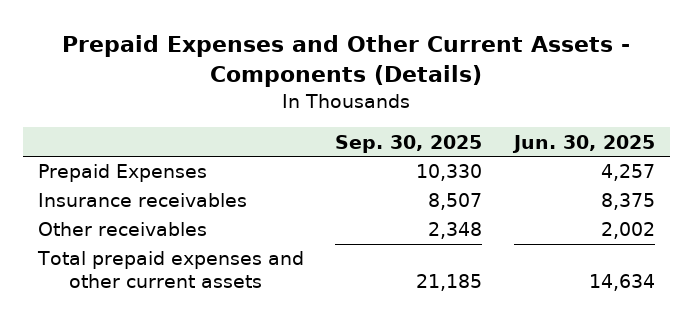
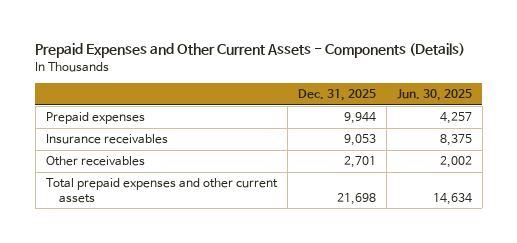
- | Sep. 30, 2025 | Jun. 30, 2025
+ | Dec. 31, 2025 | Jun. 30, 2025
- Prepaid Expenses | 10,330 | 4,257
+ Prepaid expenses | 9,944 | 4,257

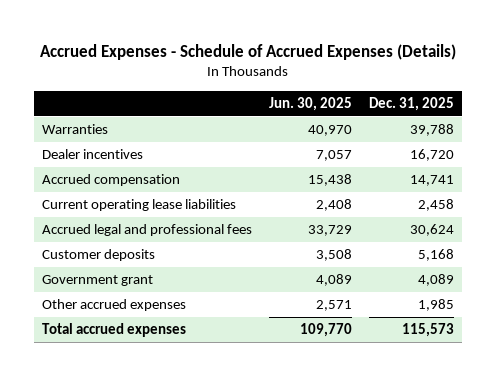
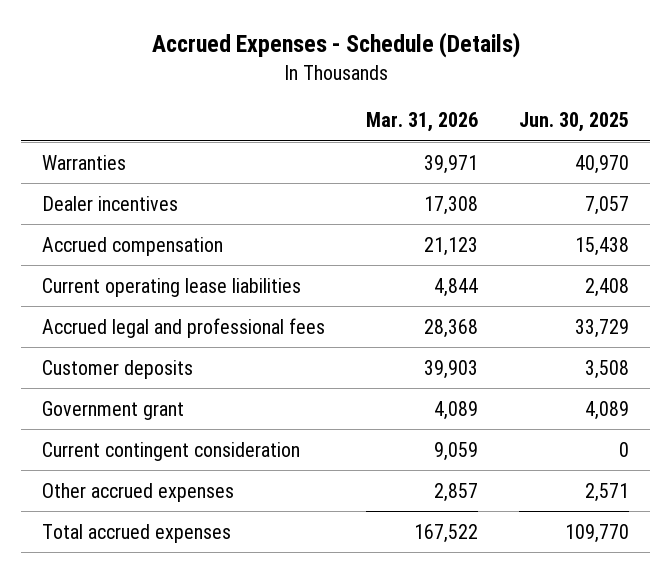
- Accrued Expenses - Schedule of Accrued Expenses (Details)
+ Accrued Expenses - Schedule (Details)
- | Jun. 30, 2025 | Dec. 31, 2025
+ | Mar. 31, 2026 | Jun. 30, 2025
+ Current contingent consideration | 9,059 | 0

